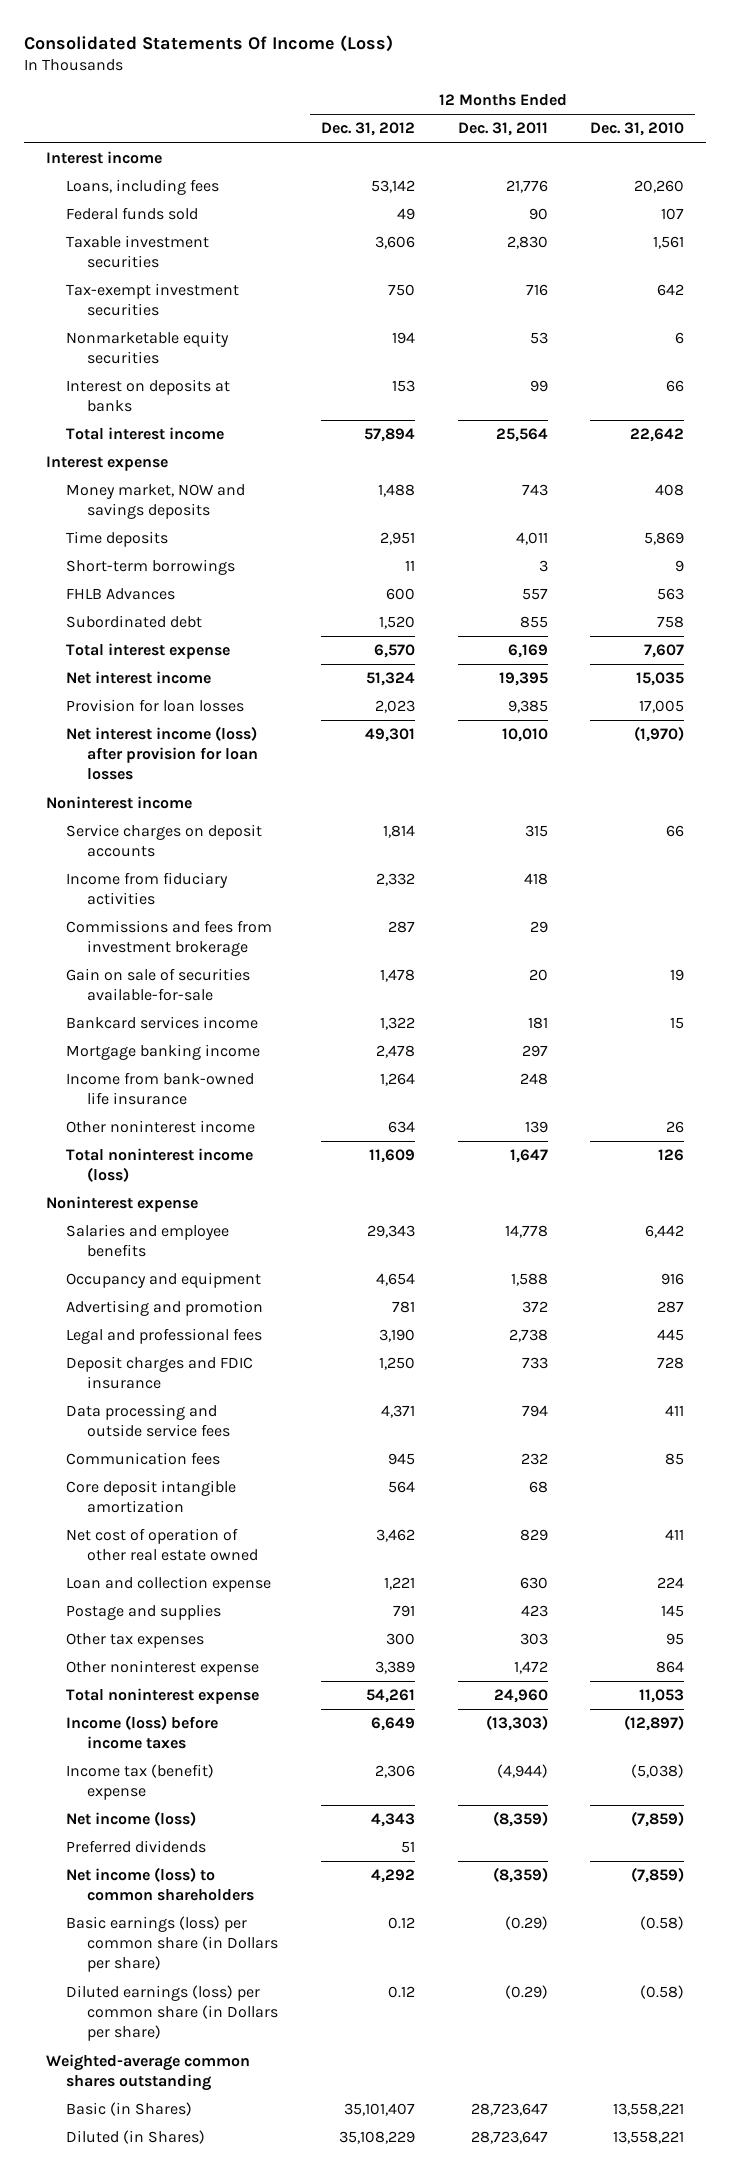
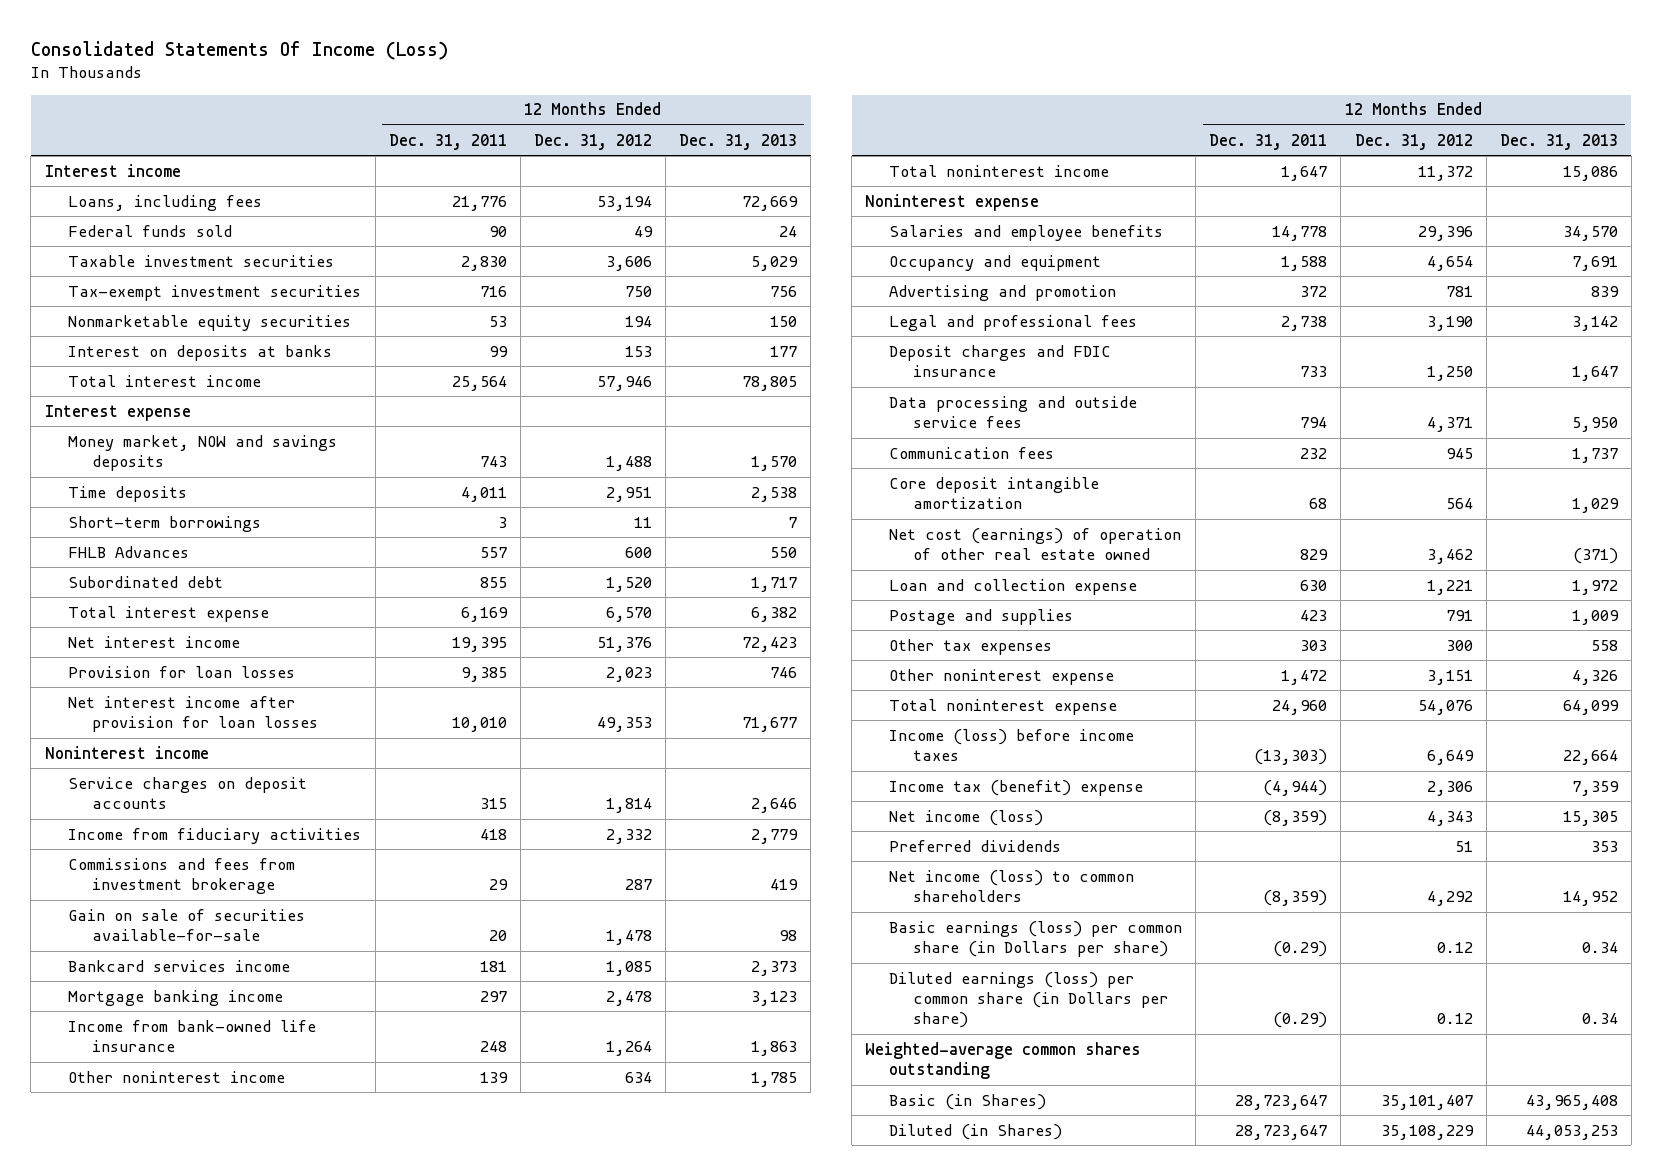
- | 12 Months Ended Dec. 31, 2012 | 12 Months Ended Dec. 31, 2011 | 12 Months Ended Dec. 31, 2010
+ | 12 Months Ended Dec. 31, 2011 | 12 Months Ended Dec. 31, 2012 | 12 Months Ended Dec. 31, 2013
- Loans, including fees | 53,142 | 21,776 | 20,260
+ Loans, including fees | 21,776 | 53,194 | 72,669
- Total interest income | 57,894 | 25,564 | 22,642
+ Total interest income | 25,564 | 57,946 | 78,805
- Net interest income | 51,324 | 19,395 | 15,035
+ Net interest income | 19,395 | 51,376 | 72,423
- Net interest income (loss) after provision for loan losses | 49,301 | 10,010 | (1,970)
+ Net interest income after provision for loan losses | 10,010 | 49,353 | 71,677
- Bankcard services income | 1,322 | 181 | 15
+ Bankcard services income | 181 | 1,085 | 2,373
- Total noninterest income (loss) | 11,609 | 1,647 | 126
+ Total noninterest income | 1,647 | 11,372 | 15,086
- Salaries and employee benefits | 29,343 | 14,778 | 6,442
+ Salaries and employee benefits | 14,778 | 29,396 | 34,570
- Net cost of operation of other real estate owned | 3,462 | 829 | 411
+ Net cost (earnings) of operation of other real estate owned | 829 | 3,462 | (371)
- Other noninterest expense | 3,389 | 1,472 | 864
- Total noninterest expense | 54,261 | 24,960 | 11,053
+ Other noninterest expense | 1,472 | 3,151 | 4,326
+ Total noninterest expense | 24,960 | 54,076 | 64,099

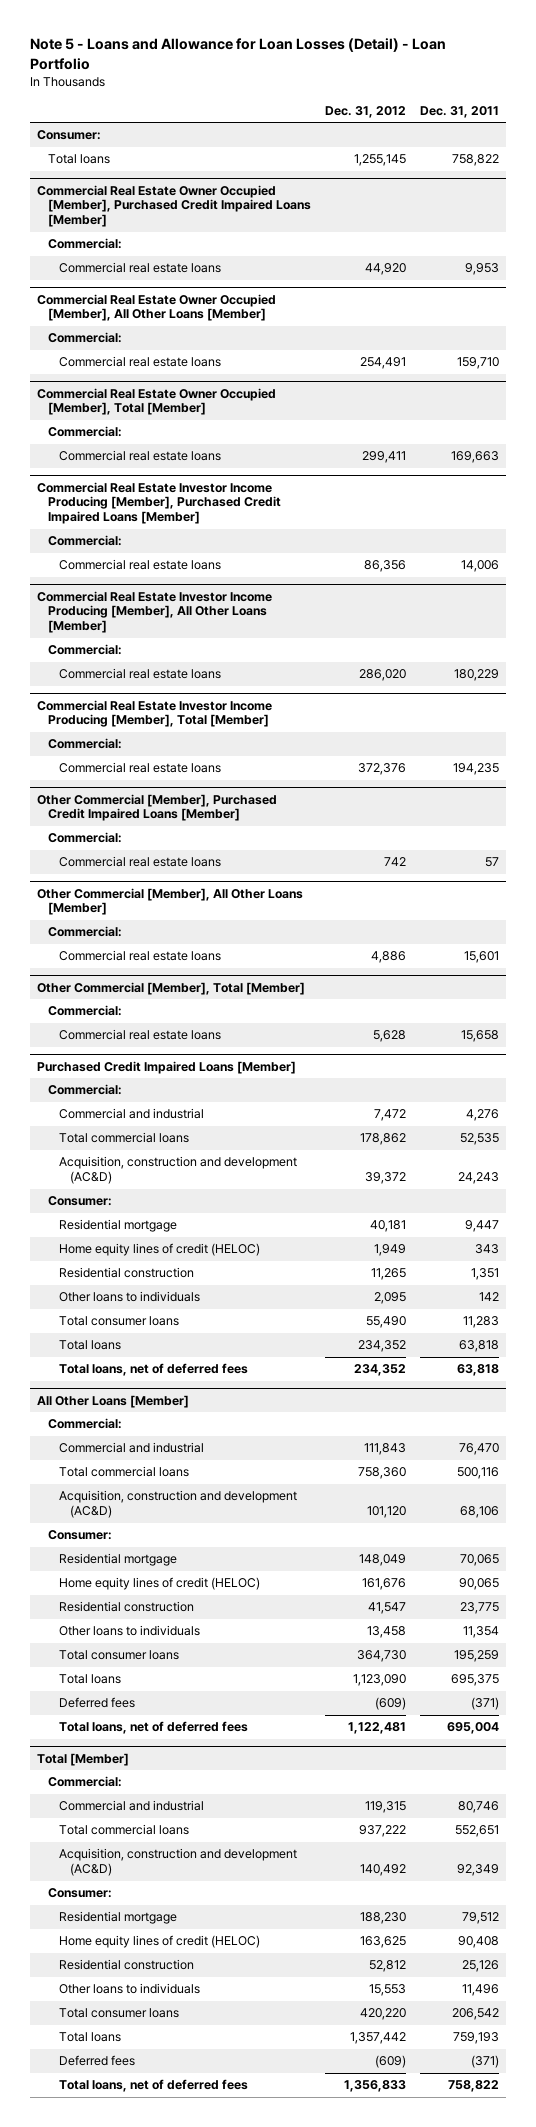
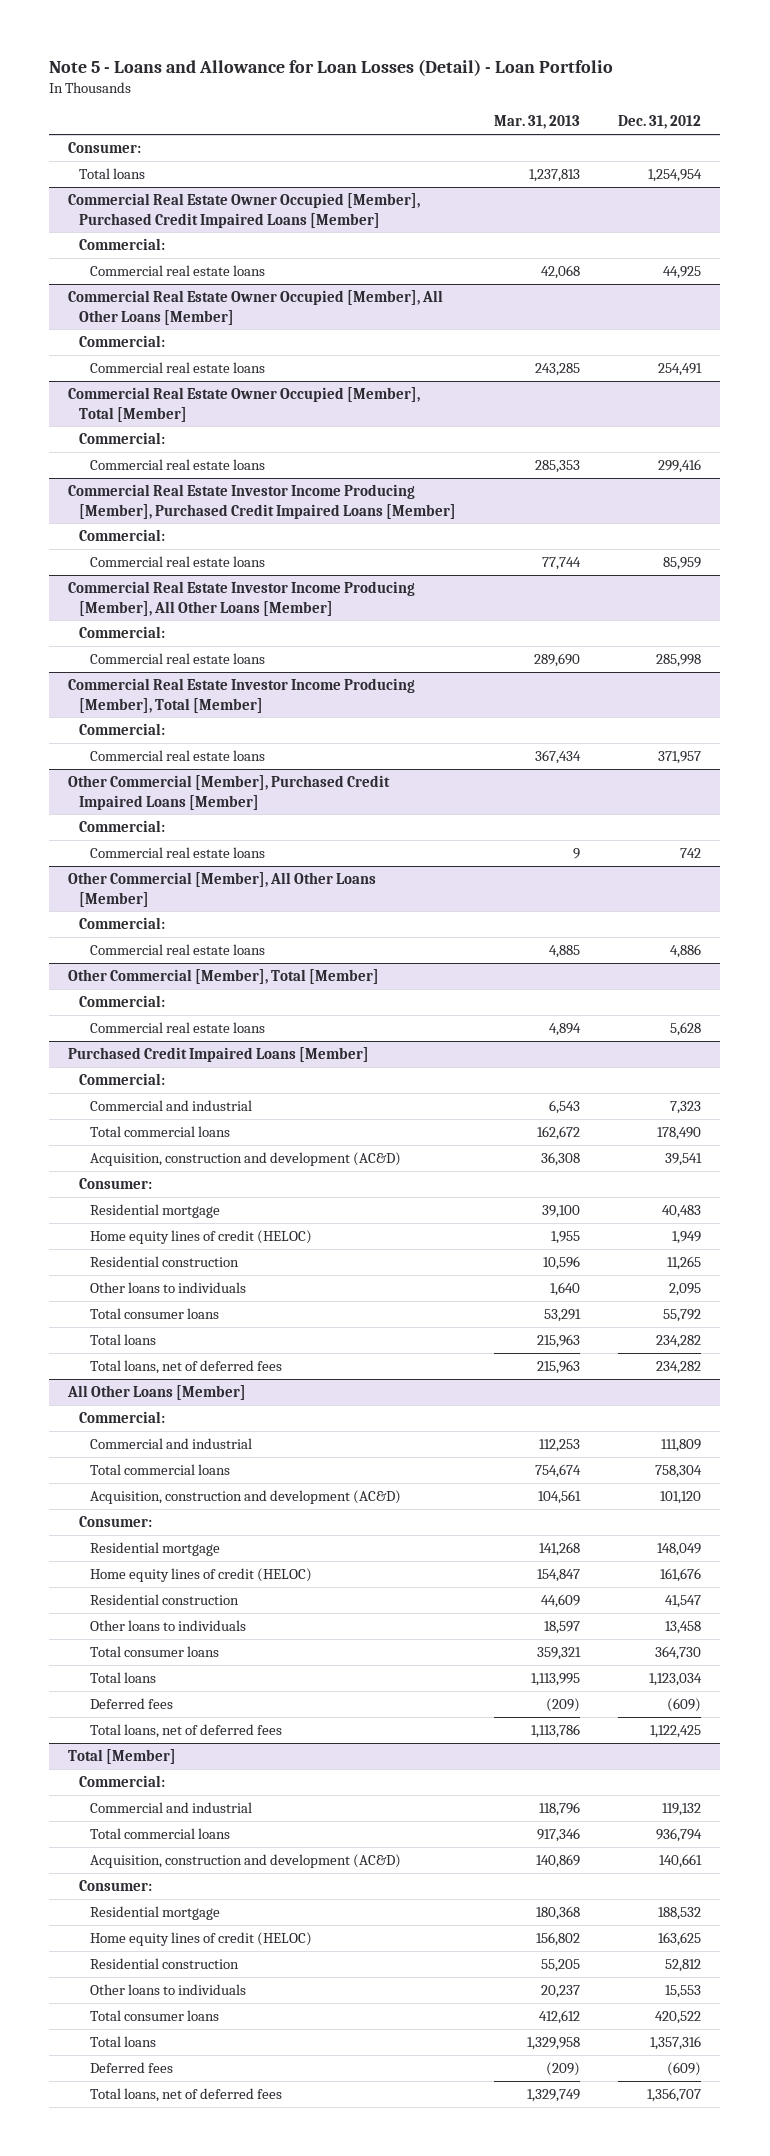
- | Dec. 31, 2012 | Dec. 31, 2011
+ | Mar. 31, 2013 | Dec. 31, 2012
- Total loans | 1,255,145 | 758,822
+ Total loans | 1,237,813 | 1,254,954
@ Commercial Real Estate Owner Occupied [Member], Purchased Credit Impaired Loans [Member]
- Commercial real estate loans | 44,920 | 9,953
+ Commercial real estate loans | 42,068 | 44,925
@ Commercial Real Estate Owner Occupied [Member], Total [Member]
- Commercial real estate loans | 299,411 | 169,663
+ Commercial real estate loans | 285,353 | 299,416
@ Commercial Real Estate Investor Income Producing [Member], Purchased Credit Impaired Loans [Member]
- Commercial real estate loans | 86,356 | 14,006
+ Commercial real estate loans | 77,744 | 85,959
@ Commercial Real Estate Investor Income Producing [Member], All Other Loans [Member]
- Commercial real estate loans | 286,020 | 180,229
+ Commercial real estate loans | 289,690 | 285,998
@ Commercial Real Estate Investor Income Producing [Member], Total [Member]
- Commercial real estate loans | 372,376 | 194,235
+ Commercial real estate loans | 367,434 | 371,957
@ Purchased Credit Impaired Loans [Member]
- Commercial and industrial | 7,472 | 4,276
- Total commercial loans | 178,862 | 52,535
- Acquisition, construction and development (AC&D) | 39,372 | 24,243
+ Commercial and industrial | 6,543 | 7,323
+ Total commercial loans | 162,672 | 178,490
+ Acquisition, construction and development (AC&D) | 36,308 | 39,541
- Residential mortgage | 40,181 | 9,447
+ Residential mortgage | 39,100 | 40,483
- Total consumer loans | 55,490 | 11,283
- Total loans | 234,352 | 63,818
- Total loans, net of deferred fees | 234,352 | 63,818
+ Total consumer loans | 53,291 | 55,792
+ Total loans | 215,963 | 234,282
+ Total loans, net of deferred fees | 215,963 | 234,282
@ All Other Loans [Member]
- Commercial and industrial | 111,843 | 76,470
- Total commercial loans | 758,360 | 500,116
+ Commercial and industrial | 112,253 | 111,809
+ Total commercial loans | 754,674 | 758,304
- Total loans | 1,123,090 | 695,375
+ Total loans | 1,113,995 | 1,123,034
- Total loans, net of deferred fees | 1,122,481 | 695,004
+ Total loans, net of deferred fees | 1,113,786 | 1,122,425
@ Total [Member]
- Commercial and industrial | 119,315 | 80,746
- Total commercial loans | 937,222 | 552,651
- Acquisition, construction and development (AC&D) | 140,492 | 92,349
+ Commercial and industrial | 118,796 | 119,132
+ Total commercial loans | 917,346 | 936,794
+ Acquisition, construction and development (AC&D) | 140,869 | 140,661
- Residential mortgage | 188,230 | 79,512
+ Residential mortgage | 180,368 | 188,532
- Total consumer loans | 420,220 | 206,542
- Total loans | 1,357,442 | 759,193
+ Total consumer loans | 412,612 | 420,522
+ Total loans | 1,329,958 | 1,357,316
- Total loans, net of deferred fees | 1,356,833 | 758,822
+ Total loans, net of deferred fees | 1,329,749 | 1,356,707

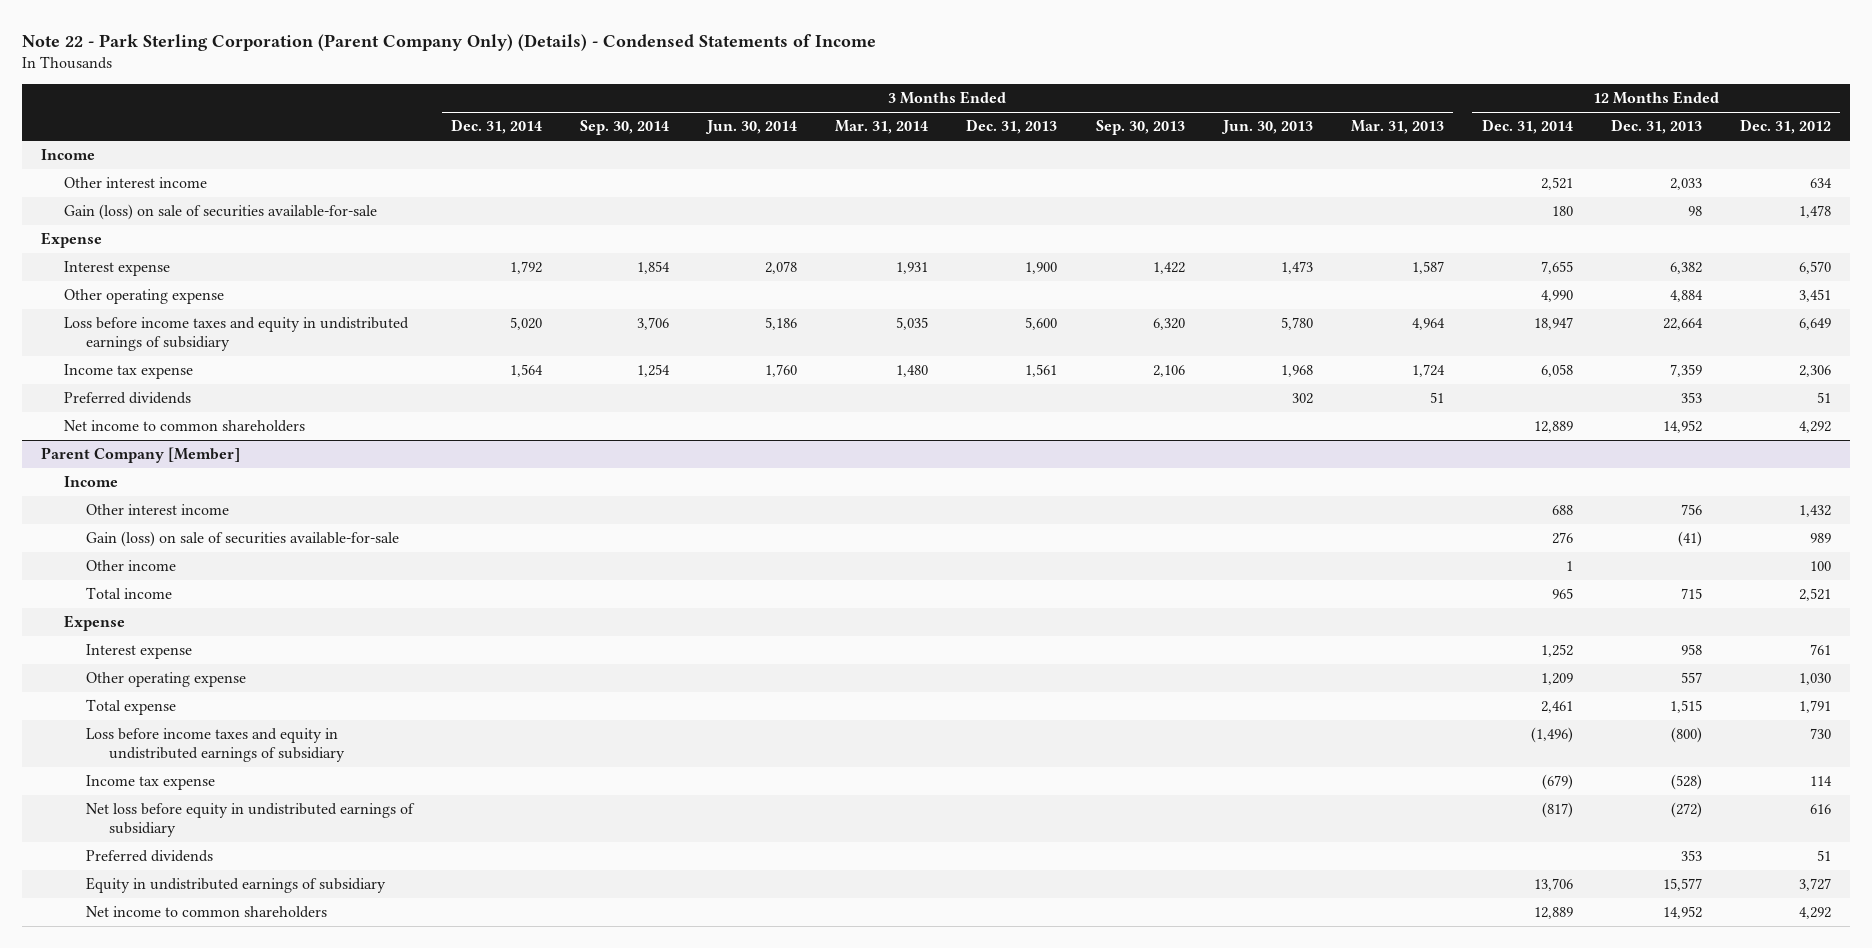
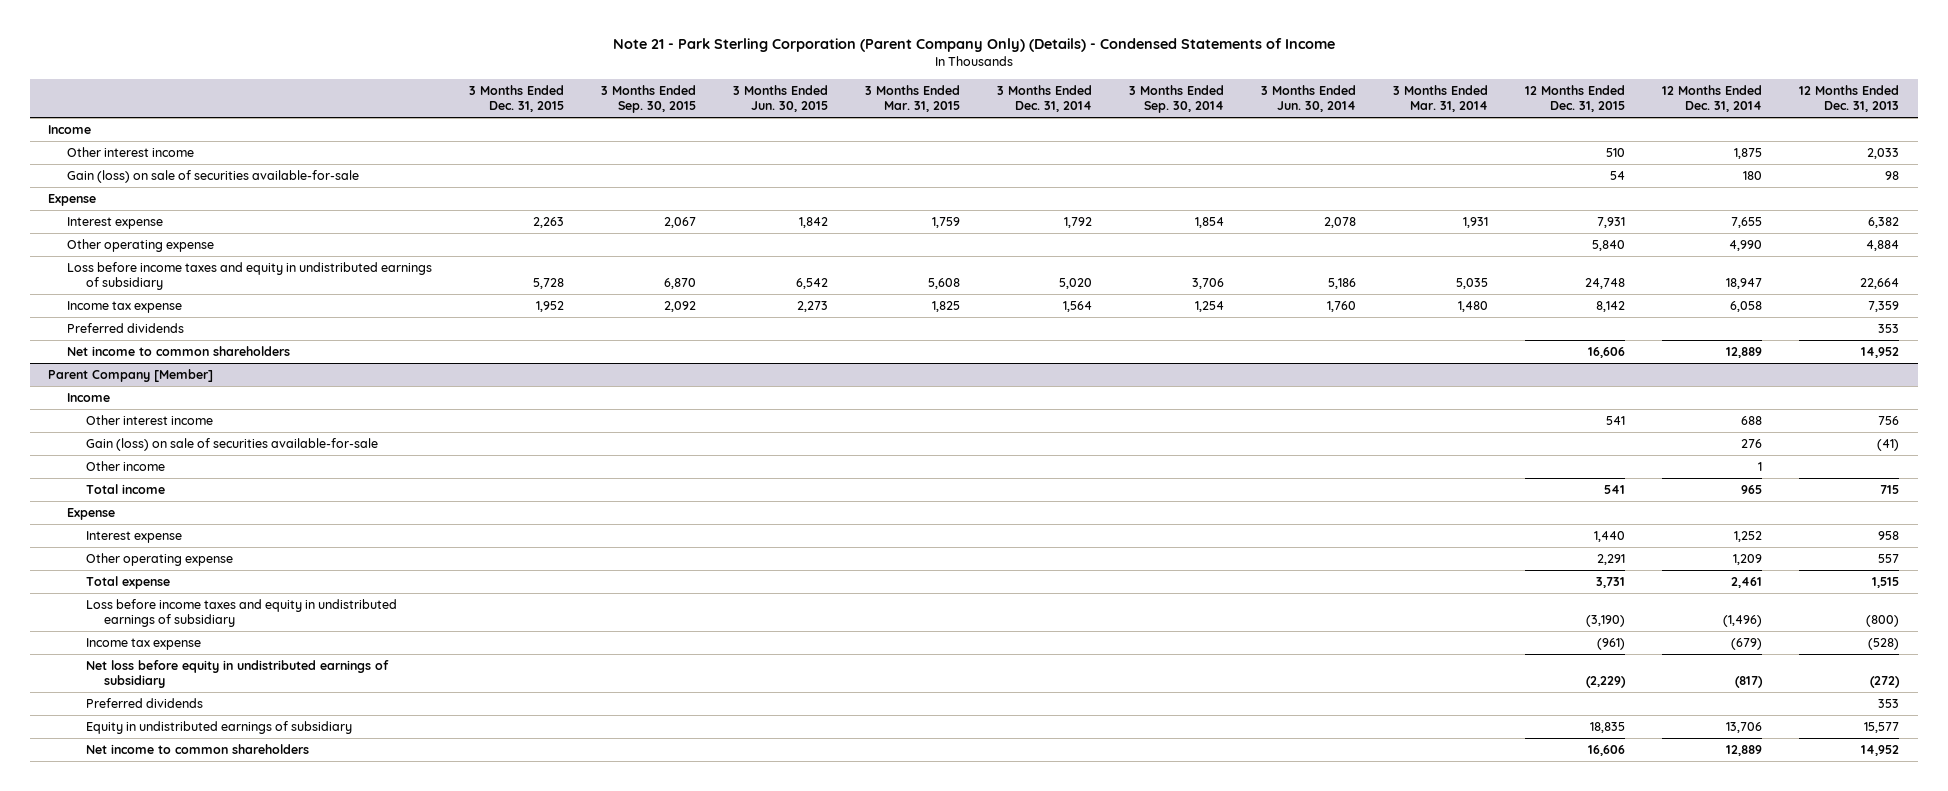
- Note 22 - Park Sterling Corporation (Parent Company Only) (Details) - Condensed Statements of Income
+ Note 21 - Park Sterling Corporation (Parent Company Only) (Details) - Condensed Statements of Income
- | 3 Months Ended Dec. 31, 2014 | 3 Months Ended Sep. 30, 2014 | 3 Months Ended Jun. 30, 2014 | 3 Months Ended Mar. 31, 2014 | 3 Months Ended Dec. 31, 2013 | 3 Months Ended Sep. 30, 2013 | 3 Months Ended Jun. 30, 2013 | 3 Months Ended Mar. 31, 2013 | 12 Months Ended Dec. 31, 2014 | 12 Months Ended Dec. 31, 2013 | 12 Months Ended Dec. 31, 2012
+ | 3 Months Ended Dec. 31, 2015 | 3 Months Ended Sep. 30, 2015 | 3 Months Ended Jun. 30, 2015 | 3 Months Ended Mar. 31, 2015 | 3 Months Ended Dec. 31, 2014 | 3 Months Ended Sep. 30, 2014 | 3 Months Ended Jun. 30, 2014 | 3 Months Ended Mar. 31, 2014 | 12 Months Ended Dec. 31, 2015 | 12 Months Ended Dec. 31, 2014 | 12 Months Ended Dec. 31, 2013
- Other interest income | | | | | | | | | 2,521 | 2,033 | 634
+ Other interest income | | | | | | | | | 510 | 1,875 | 2,033

